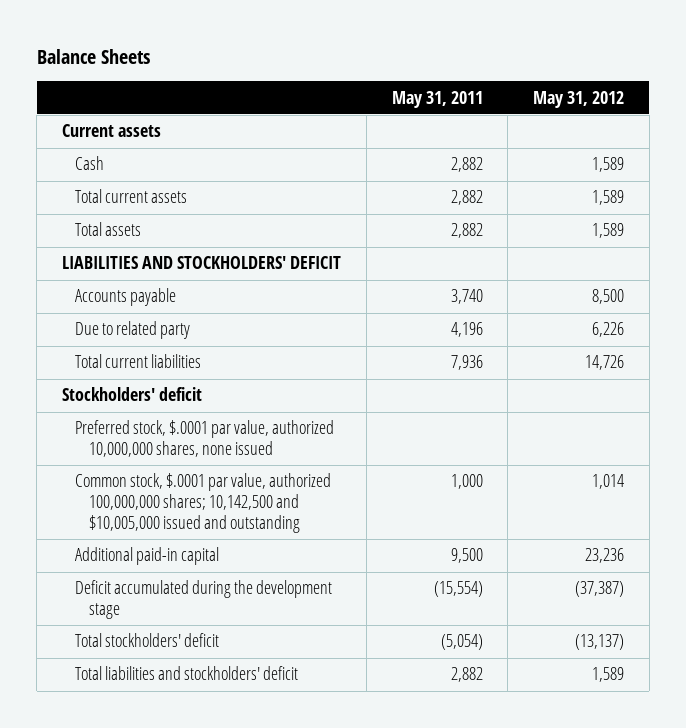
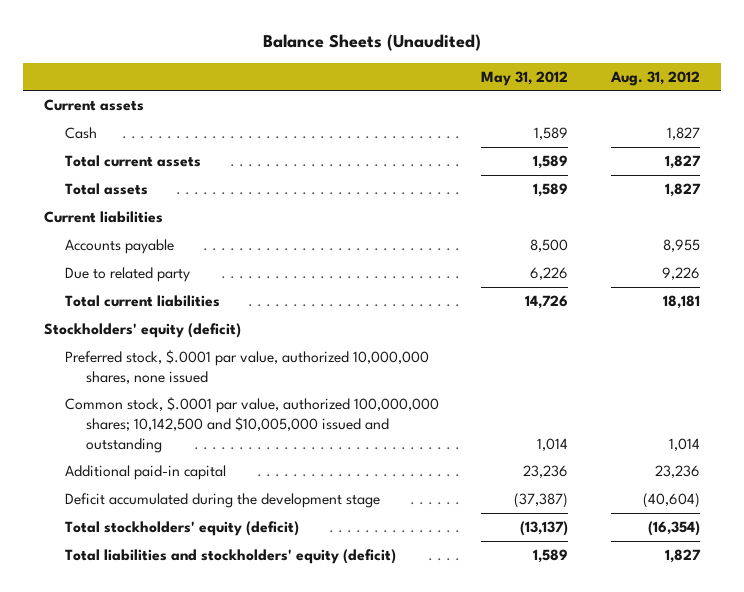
- Balance Sheets
+ Balance Sheets (Unaudited)
- | May 31, 2011 | May 31, 2012
+ | May 31, 2012 | Aug. 31, 2012
- LIABILITIES AND STOCKHOLDERS' DEFICIT
+ Current liabilities
- Stockholders' deficit
+ Stockholders' equity (deficit)
- Total stockholders' deficit | (5,054) | (13,137)
- Total liabilities and stockholders' deficit | 2,882 | 1,589
+ Total stockholders' equity (deficit) | (13,137) | (16,354)
+ Total liabilities and stockholders' equity (deficit) | 1,589 | 1,827

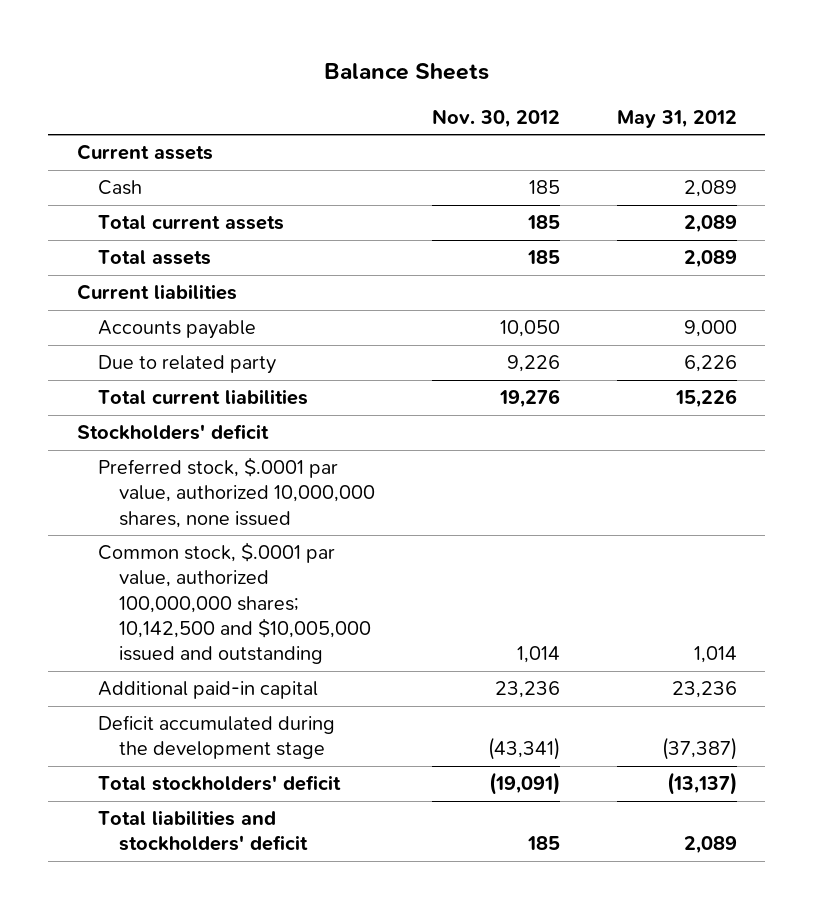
- Balance Sheets (Unaudited)
+ Balance Sheets
- | May 31, 2012 | Aug. 31, 2012
+ | Nov. 30, 2012 | May 31, 2012
- Cash | 1,589 | 1,827
- Total current assets | 1,589 | 1,827
- Total assets | 1,589 | 1,827
+ Cash | 185 | 2,089
+ Total current assets | 185 | 2,089
+ Total assets | 185 | 2,089
- Accounts payable | 8,500 | 8,955
+ Accounts payable | 10,050 | 9,000
- Total current liabilities | 14,726 | 18,181
- Stockholders' equity (deficit)
+ Total current liabilities | 19,276 | 15,226
+ Stockholders' deficit
- Total stockholders' equity (deficit) | (13,137) | (16,354)
- Total liabilities and stockholders' equity (deficit) | 1,589 | 1,827
+ Total stockholders' deficit | (19,091) | (13,137)
+ Total liabilities and stockholders' deficit | 185 | 2,089

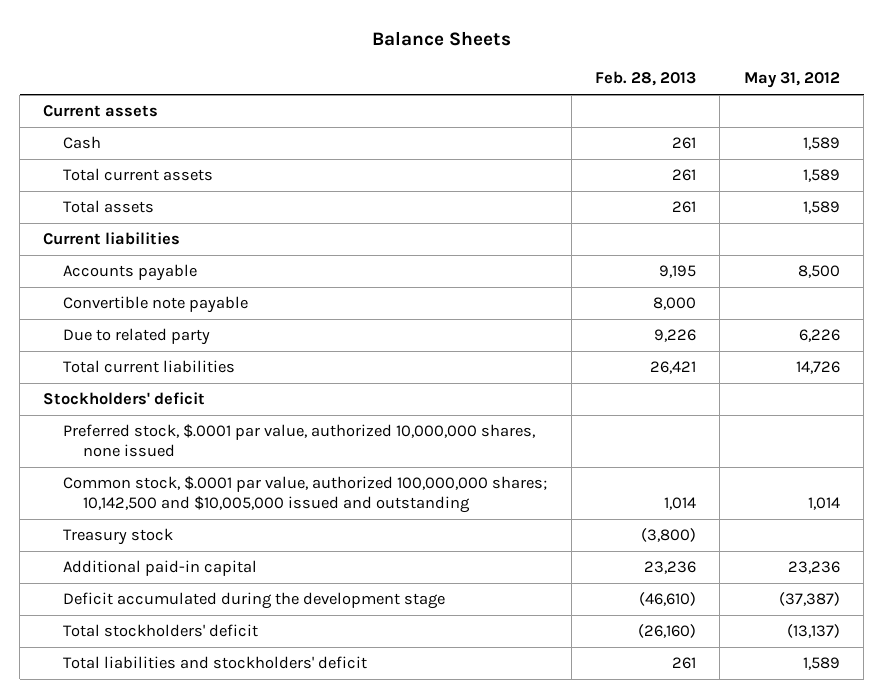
- | Nov. 30, 2012 | May 31, 2012
+ | Feb. 28, 2013 | May 31, 2012
- Cash | 185 | 2,089
- Total current assets | 185 | 2,089
- Total assets | 185 | 2,089
+ Cash | 261 | 1,589
+ Total current assets | 261 | 1,589
+ Total assets | 261 | 1,589
- Accounts payable | 10,050 | 9,000
+ Accounts payable | 9,195 | 8,500
+ Convertible note payable | 8,000 |
- Total current liabilities | 19,276 | 15,226
+ Total current liabilities | 26,421 | 14,726
+ Treasury stock | (3,800) |
- Total liabilities and stockholders' deficit | 185 | 2,089
+ Total liabilities and stockholders' deficit | 261 | 1,589

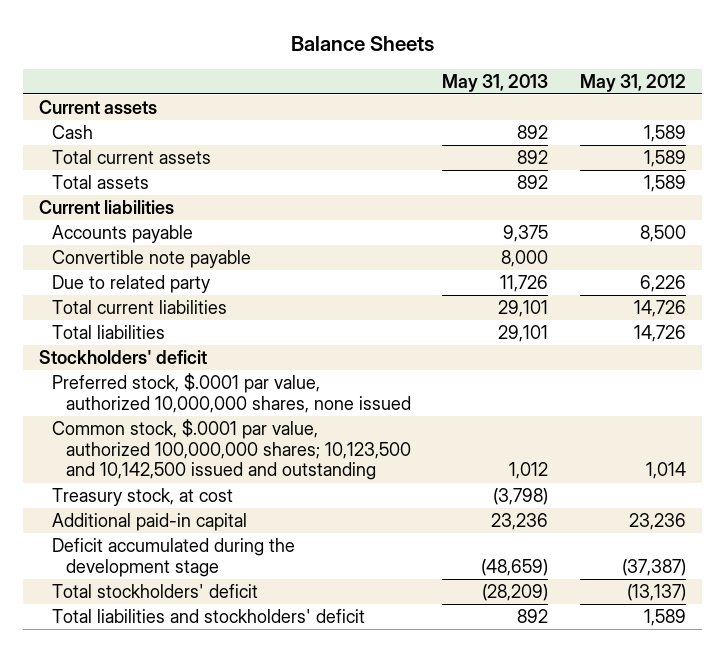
- | Feb. 28, 2013 | May 31, 2012
+ | May 31, 2013 | May 31, 2012
+ Total liabilities | 29,101 | 14,726
- Common stock, $.0001 par value, authorized 100,000,000 shares; 10,142,500 and $10,005,000 issued and outstanding | 1,014 | 1,014
- Treasury stock | (3,800) |
+ Common stock, $.0001 par value, authorized 100,000,000 shares; 10,123,500 and 10,142,500 issued and outstanding | 1,012 | 1,014
+ Treasury stock, at cost | (3,798) |

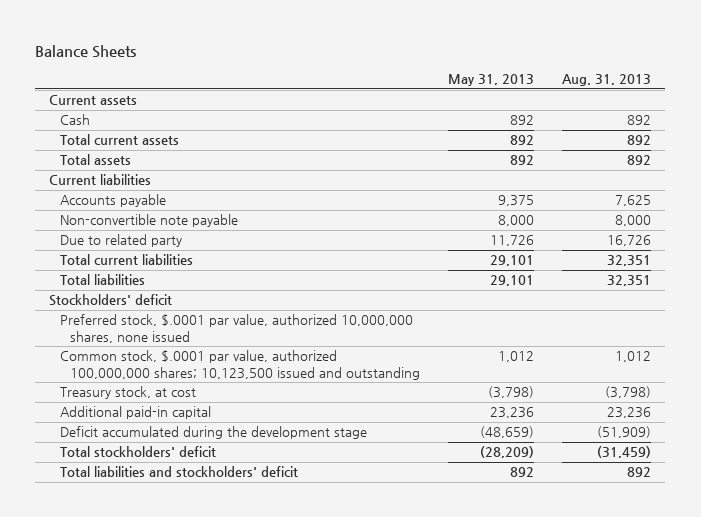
- | May 31, 2013 | May 31, 2012
+ | May 31, 2013 | Aug. 31, 2013
- Convertible note payable | 8,000 |
+ Non-convertible note payable | 8,000 | 8,000
- Common stock, $.0001 par value, authorized 100,000,000 shares; 10,123,500 and 10,142,500 issued and outstanding | 1,012 | 1,014
+ Common stock, $.0001 par value, authorized 100,000,000 shares; 10,123,500 issued and outstanding | 1,012 | 1,012

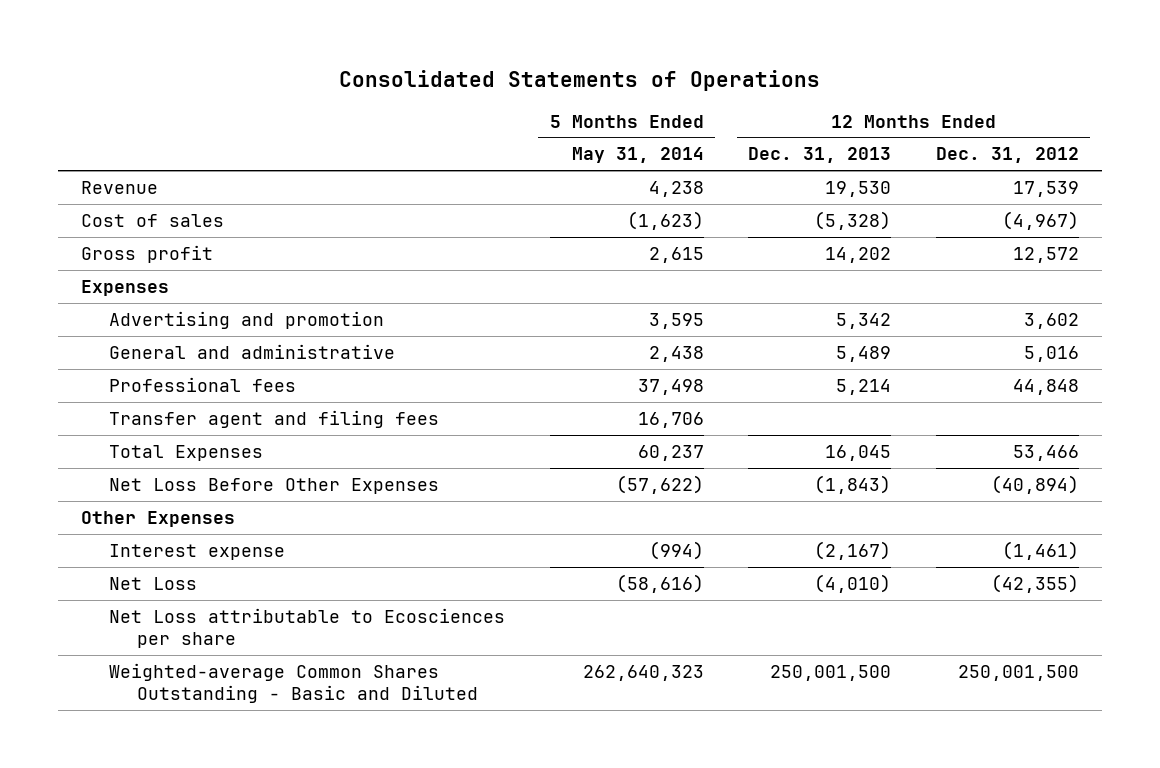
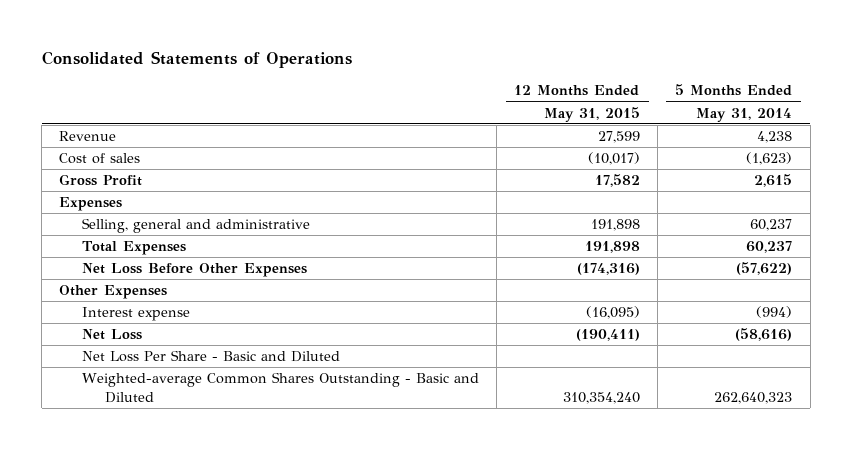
- | 5 Months Ended May 31, 2014 | 12 Months Ended Dec. 31, 2013 | 12 Months Ended Dec. 31, 2012
+ | 12 Months Ended May 31, 2015 | 5 Months Ended May 31, 2014
- Gross profit | 2,615 | 14,202 | 12,572
+ Gross Profit | 17,582 | 2,615
- Advertising and promotion | 3,595 | 5,342 | 3,602
- General and administrative | 2,438 | 5,489 | 5,016
- Professional fees | 37,498 | 5,214 | 44,848
- Transfer agent and filing fees | 16,706 | |
+ Selling, general and administrative | 191,898 | 60,237
- Net Loss attributable to Ecosciences per share
+ Net Loss Per Share - Basic and Diluted

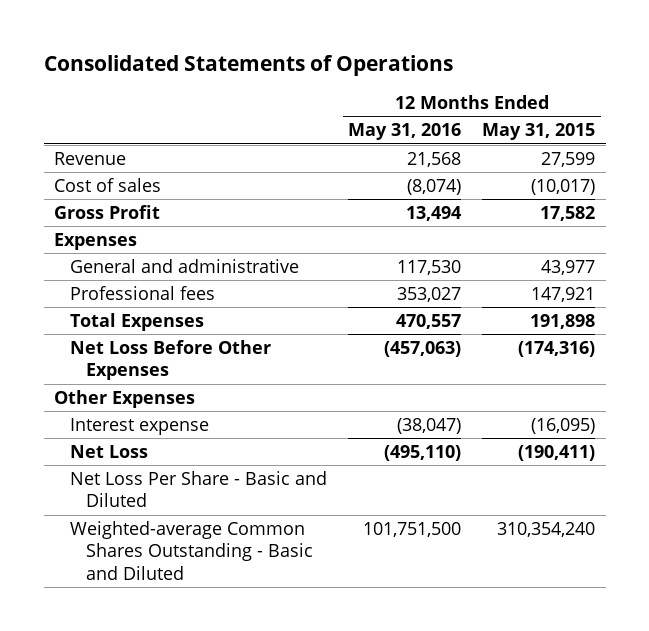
- | 12 Months Ended May 31, 2015 | 5 Months Ended May 31, 2014
+ | 12 Months Ended May 31, 2016 | 12 Months Ended May 31, 2015
- Selling, general and administrative | 191,898 | 60,237
+ General and administrative | 117,530 | 43,977
+ Professional fees | 353,027 | 147,921

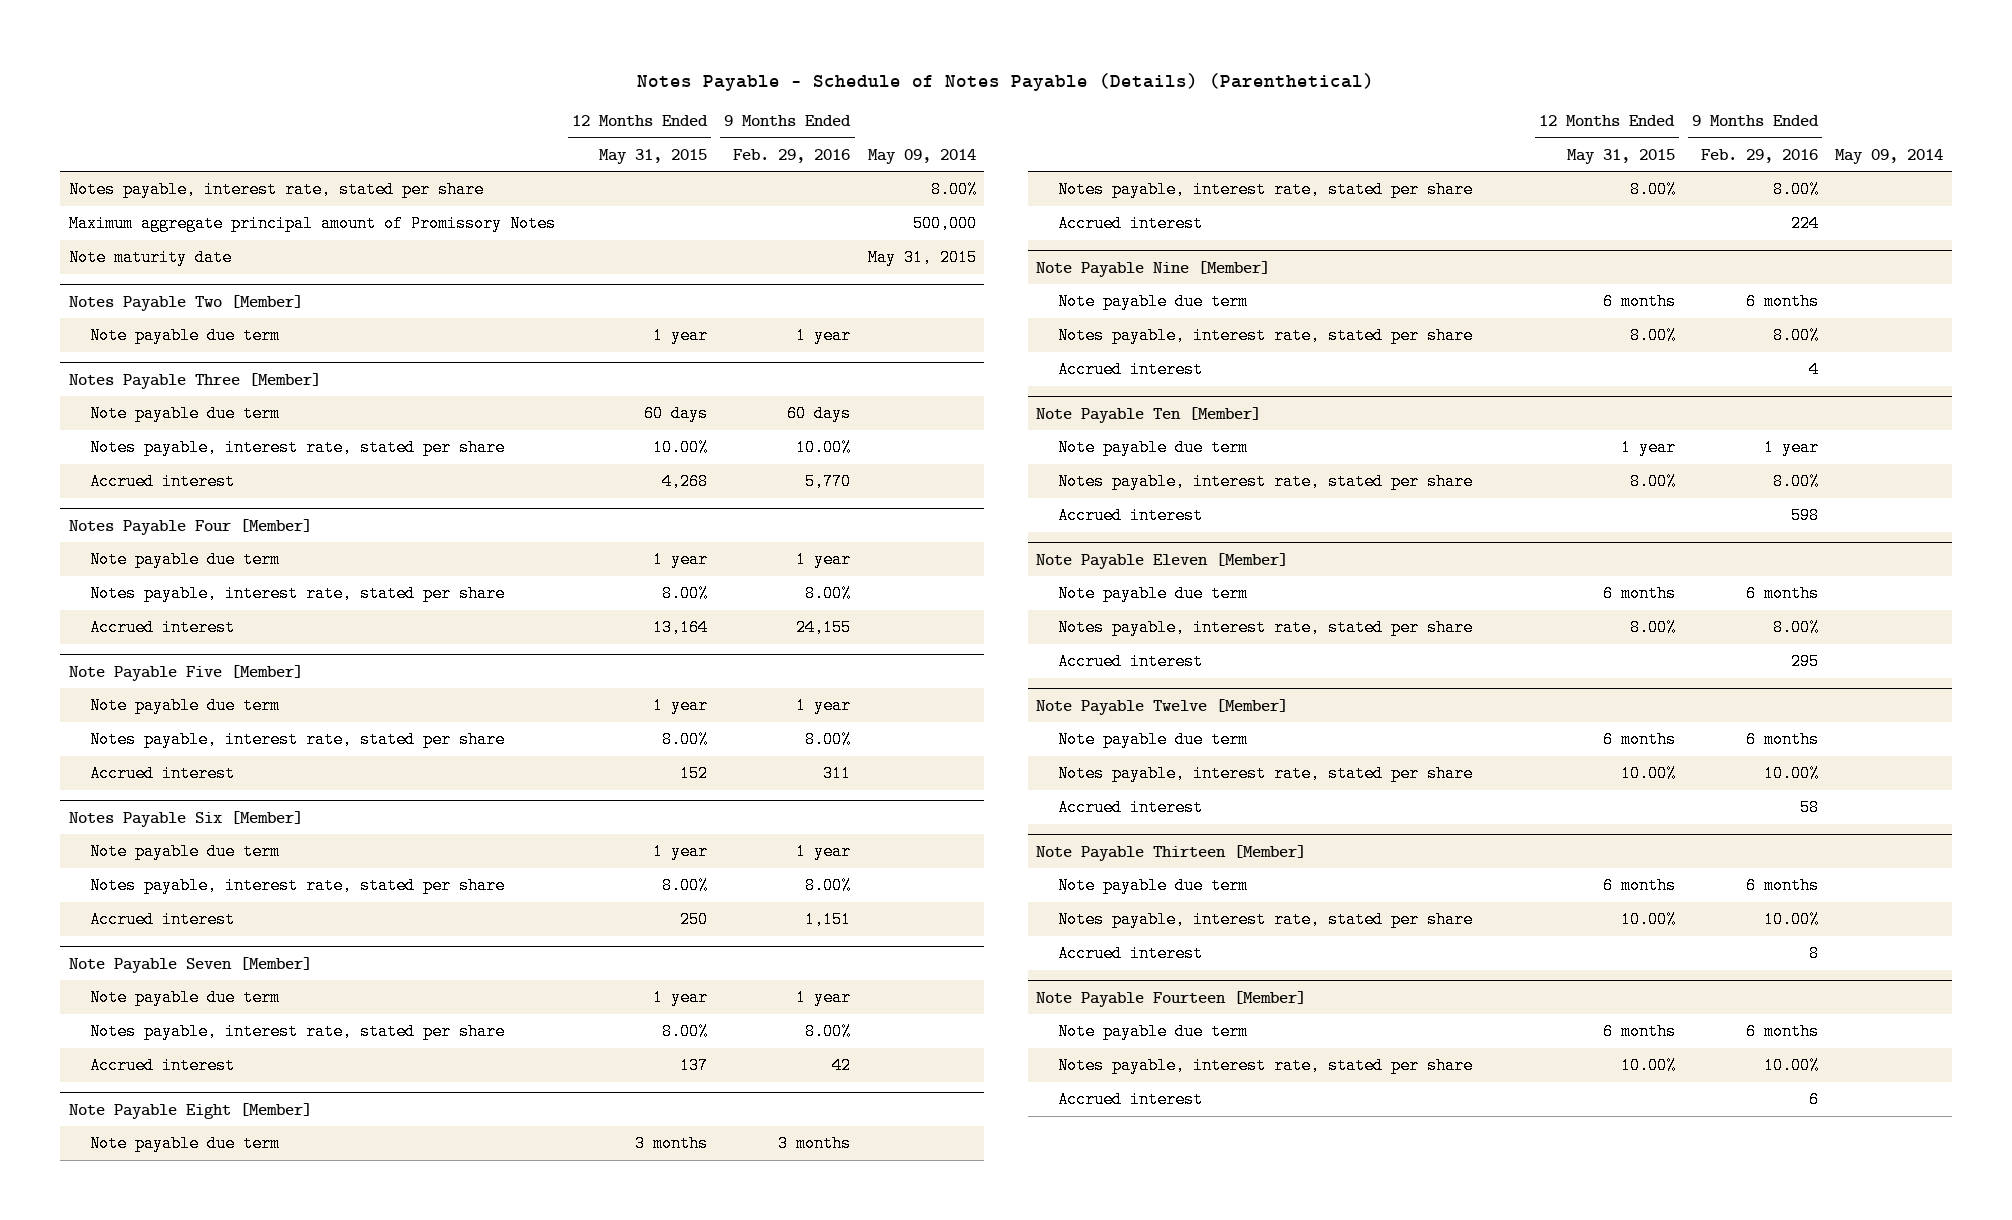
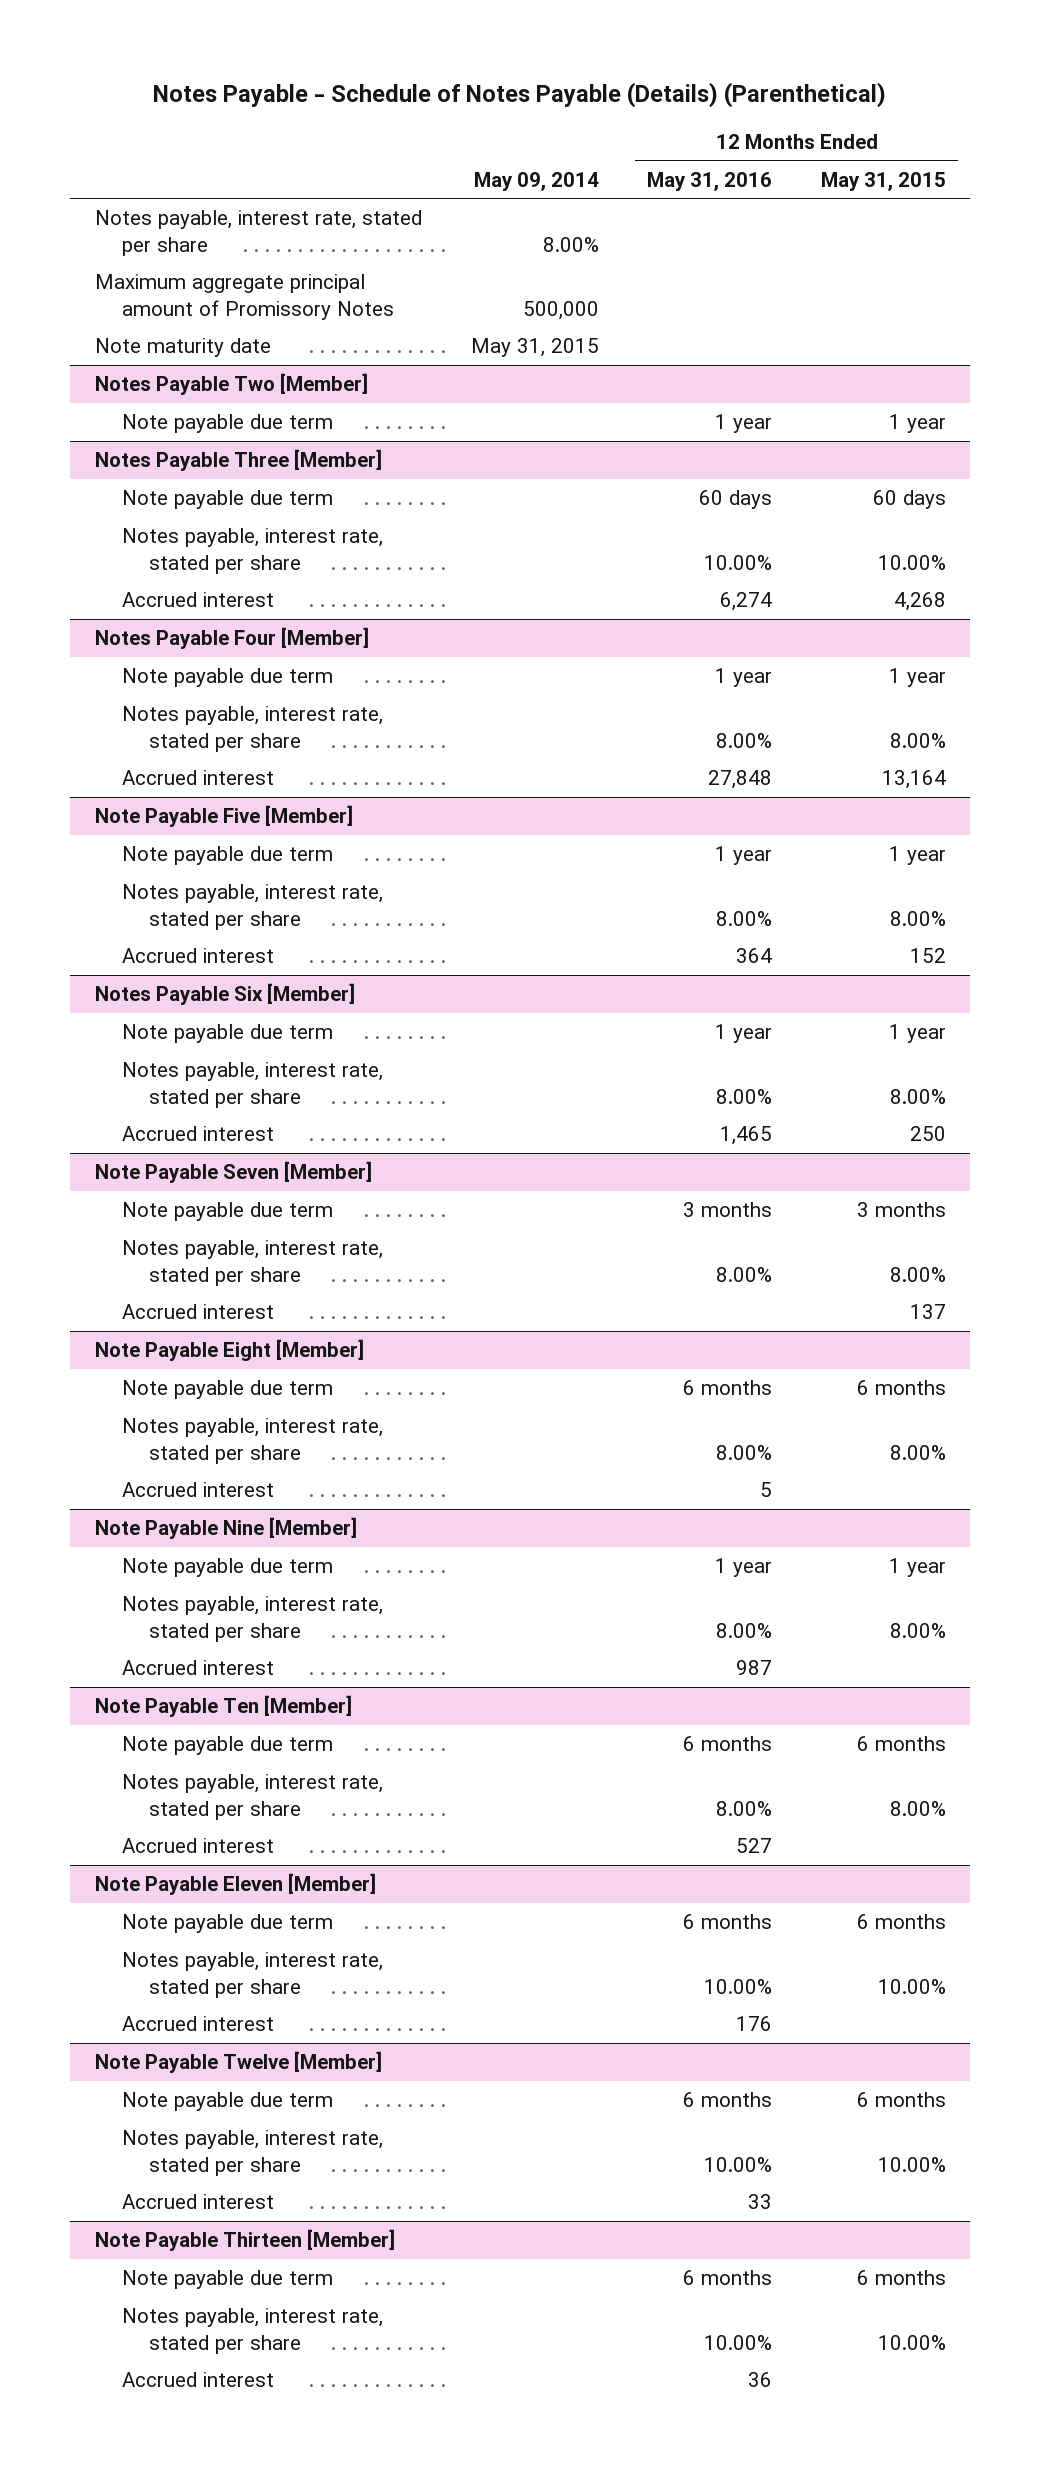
- | 12 Months Ended May 31, 2015 | 9 Months Ended Feb. 29, 2016 | May 09, 2014
+ | May 09, 2014 | 12 Months Ended May 31, 2016 | 12 Months Ended May 31, 2015
@ Note Payable Seven [Member]
- Note payable due term | 1 year | 1 year |
+ Note payable due term | | 3 months | 3 months
@ Note Payable Eight [Member]
- Note payable due term | 3 months | 3 months |
+ Note payable due term | | 6 months | 6 months
@ Note Payable Nine [Member]
- Note payable due term | 6 months | 6 months |
+ Note payable due term | | 1 year | 1 year
@ Note Payable Ten [Member]
- Note payable due term | 1 year | 1 year |
+ Note payable due term | | 6 months | 6 months
@ Note Payable Eleven [Member]
- Notes payable, interest rate, stated per share | 8.00% | 8.00% |
+ Notes payable, interest rate, stated per share | | 10.00% | 10.00%
- Note Payable Fourteen [Member]
- Note payable due term | 6 months | 6 months |
- Notes payable, interest rate, stated per share | 10.00% | 10.00% |
- Accrued interest | | 6 |

